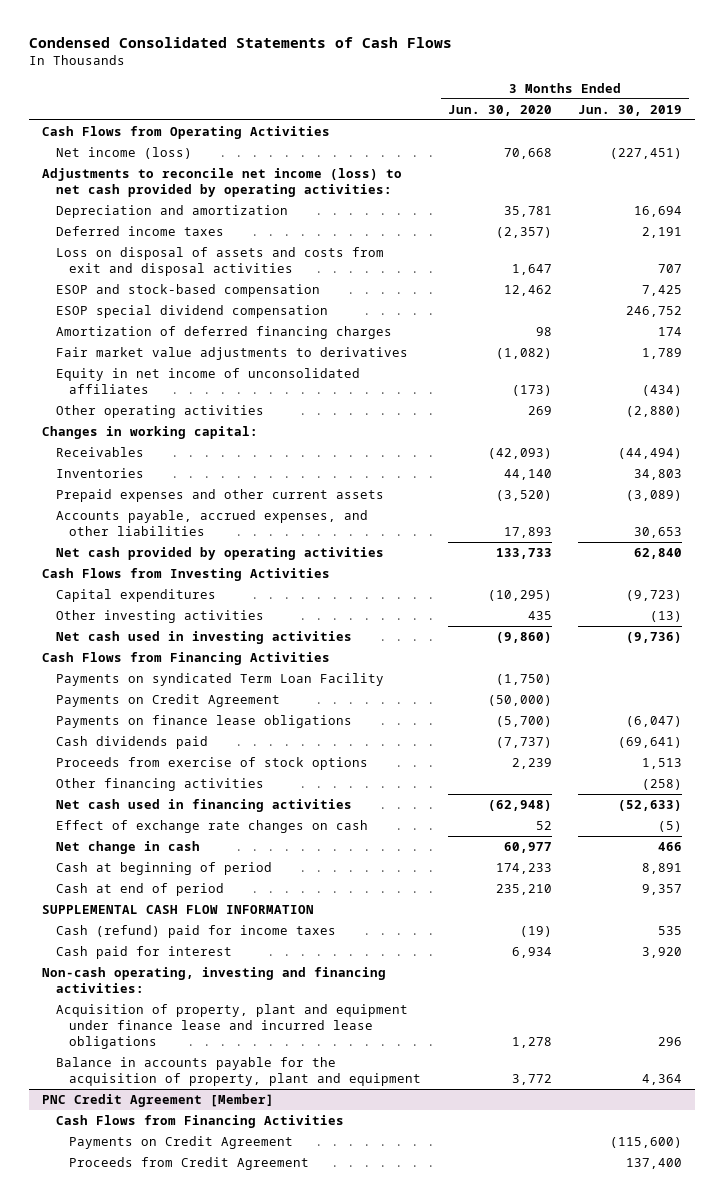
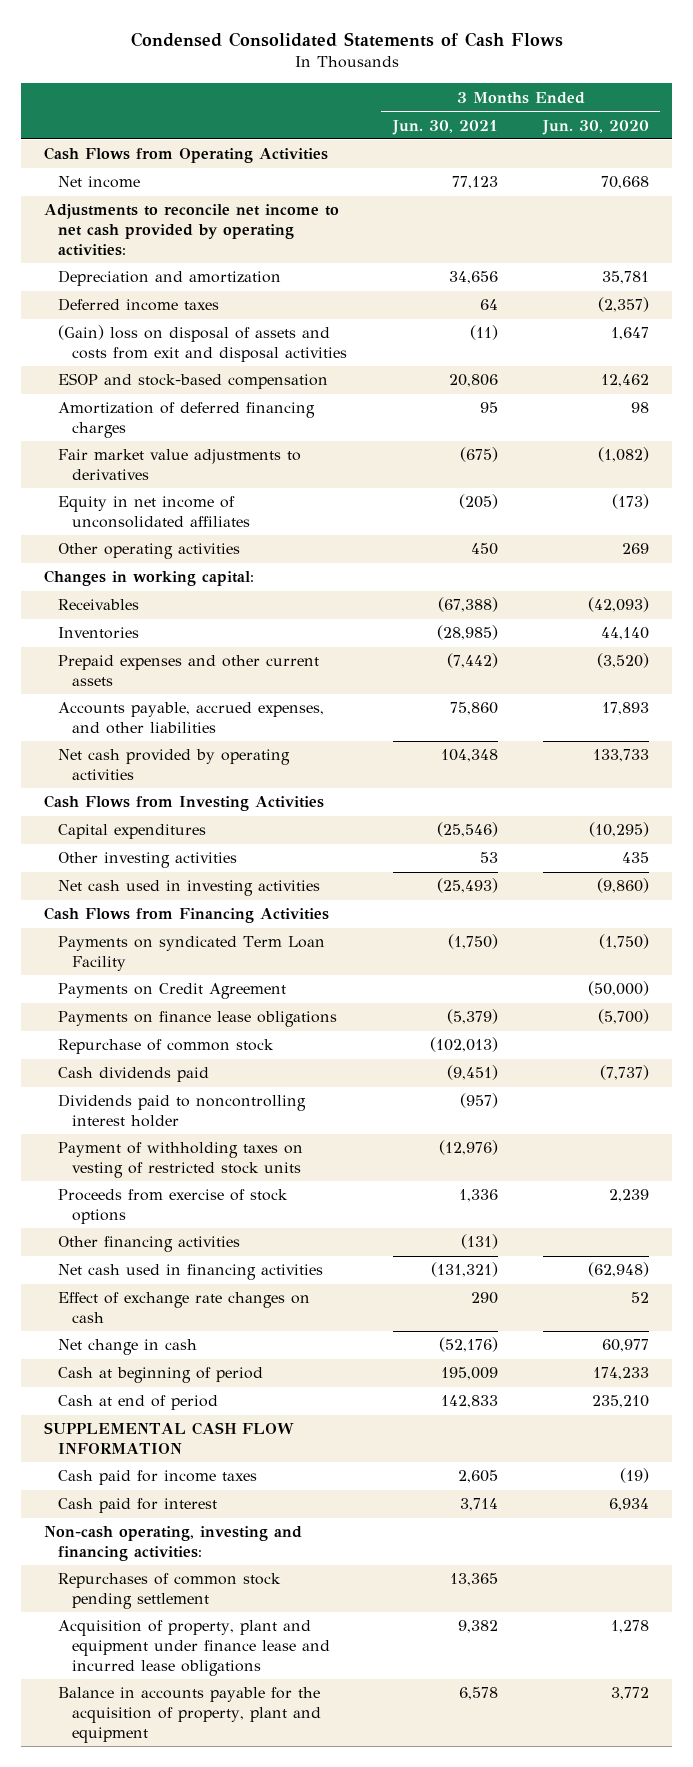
- | 3 Months Ended Jun. 30, 2020 | 3 Months Ended Jun. 30, 2019
+ | 3 Months Ended Jun. 30, 2021 | 3 Months Ended Jun. 30, 2020
- Net income (loss) | 70,668 | (227,451)
- Adjustments to reconcile net income (loss) to net cash provided by operating activities:
+ Net income | 77,123 | 70,668
+ Adjustments to reconcile net income to net cash provided by operating activities:
- Loss on disposal of assets and costs from exit and disposal activities | 1,647 | 707
+ (Gain) loss on disposal of assets and costs from exit and disposal activities | (11) | 1,647
- ESOP special dividend compensation | | 246,752
+ Repurchase of common stock | (102,013) |
+ Dividends paid to noncontrolling interest holder | (957) |
+ Payment of withholding taxes on vesting of restricted stock units | (12,976) |
- Cash (refund) paid for income taxes | (19) | 535
+ Cash paid for income taxes | 2,605 | (19)
+ Repurchases of common stock pending settlement | 13,365 |
- PNC Credit Agreement [Member]
- Cash Flows from Financing Activities
- Payments on Credit Agreement | | (115,600)
- Proceeds from Credit Agreement | | 137,400

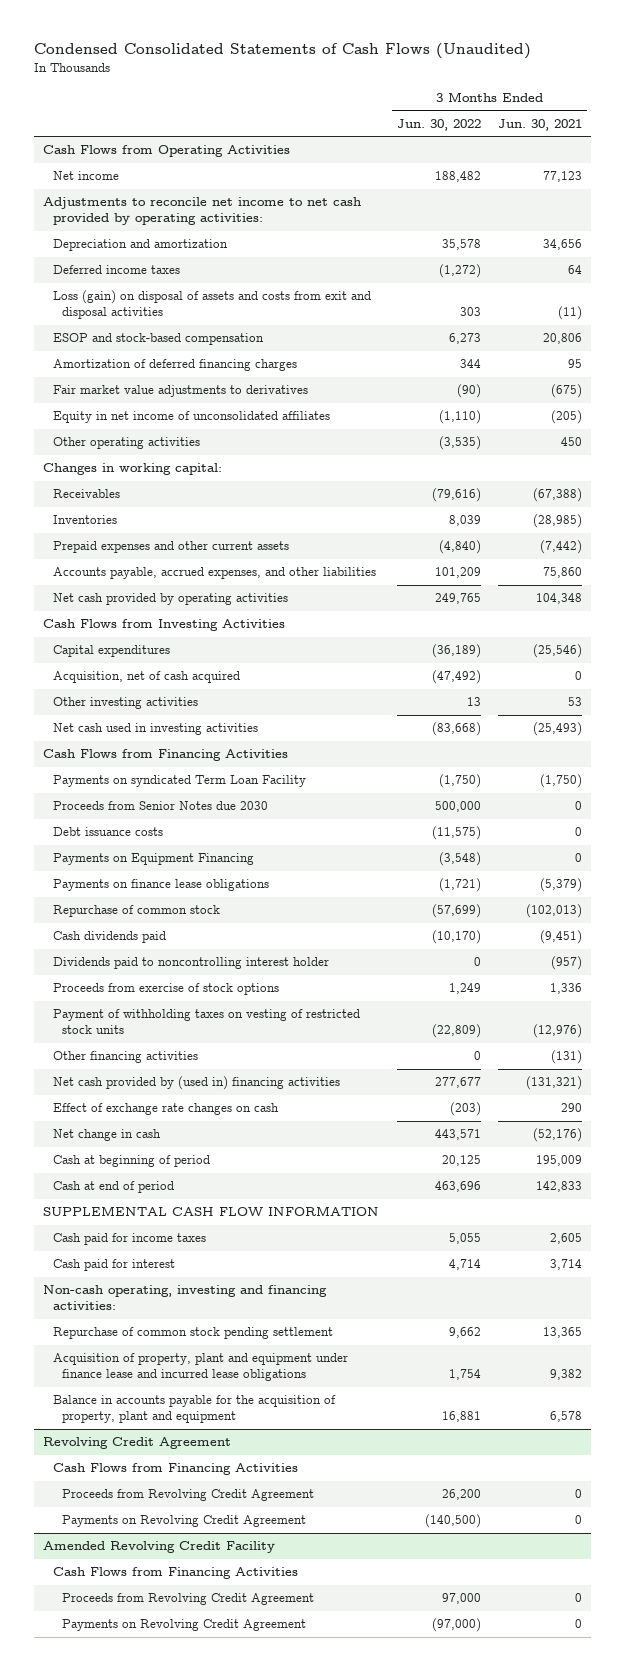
- Condensed Consolidated Statements of Cash Flows
+ Condensed Consolidated Statements of Cash Flows (Unaudited)
- | 3 Months Ended Jun. 30, 2021 | 3 Months Ended Jun. 30, 2020
+ | 3 Months Ended Jun. 30, 2022 | 3 Months Ended Jun. 30, 2021
- (Gain) loss on disposal of assets and costs from exit and disposal activities | (11) | 1,647
+ Loss (gain) on disposal of assets and costs from exit and disposal activities | 303 | (11)
+ Acquisition, net of cash acquired | (47,492) | 0
- Payments on Credit Agreement | | (50,000)
+ Proceeds from Senior Notes due 2030 | 500,000 | 0
+ Debt issuance costs | (11,575) | 0
+ Payments on Equipment Financing | (3,548) | 0
moved down: Payment of withholding taxes on vesting of restricted stock units | (22,809) | (12,976)
- Net cash used in financing activities | (131,321) | (62,948)
+ Net cash provided by (used in) financing activities | 277,677 | (131,321)
- Repurchases of common stock pending settlement | 13,365 |
+ Repurchase of common stock pending settlement | 9,662 | 13,365
+ Revolving Credit Agreement
+ Cash Flows from Financing Activities
+ Proceeds from Revolving Credit Agreement | 26,200 | 0
+ Payments on Revolving Credit Agreement | (140,500) | 0
+ Amended Revolving Credit Facility
+ Cash Flows from Financing Activities
+ Proceeds from Revolving Credit Agreement | 97,000 | 0
+ Payments on Revolving Credit Agreement | (97,000) | 0

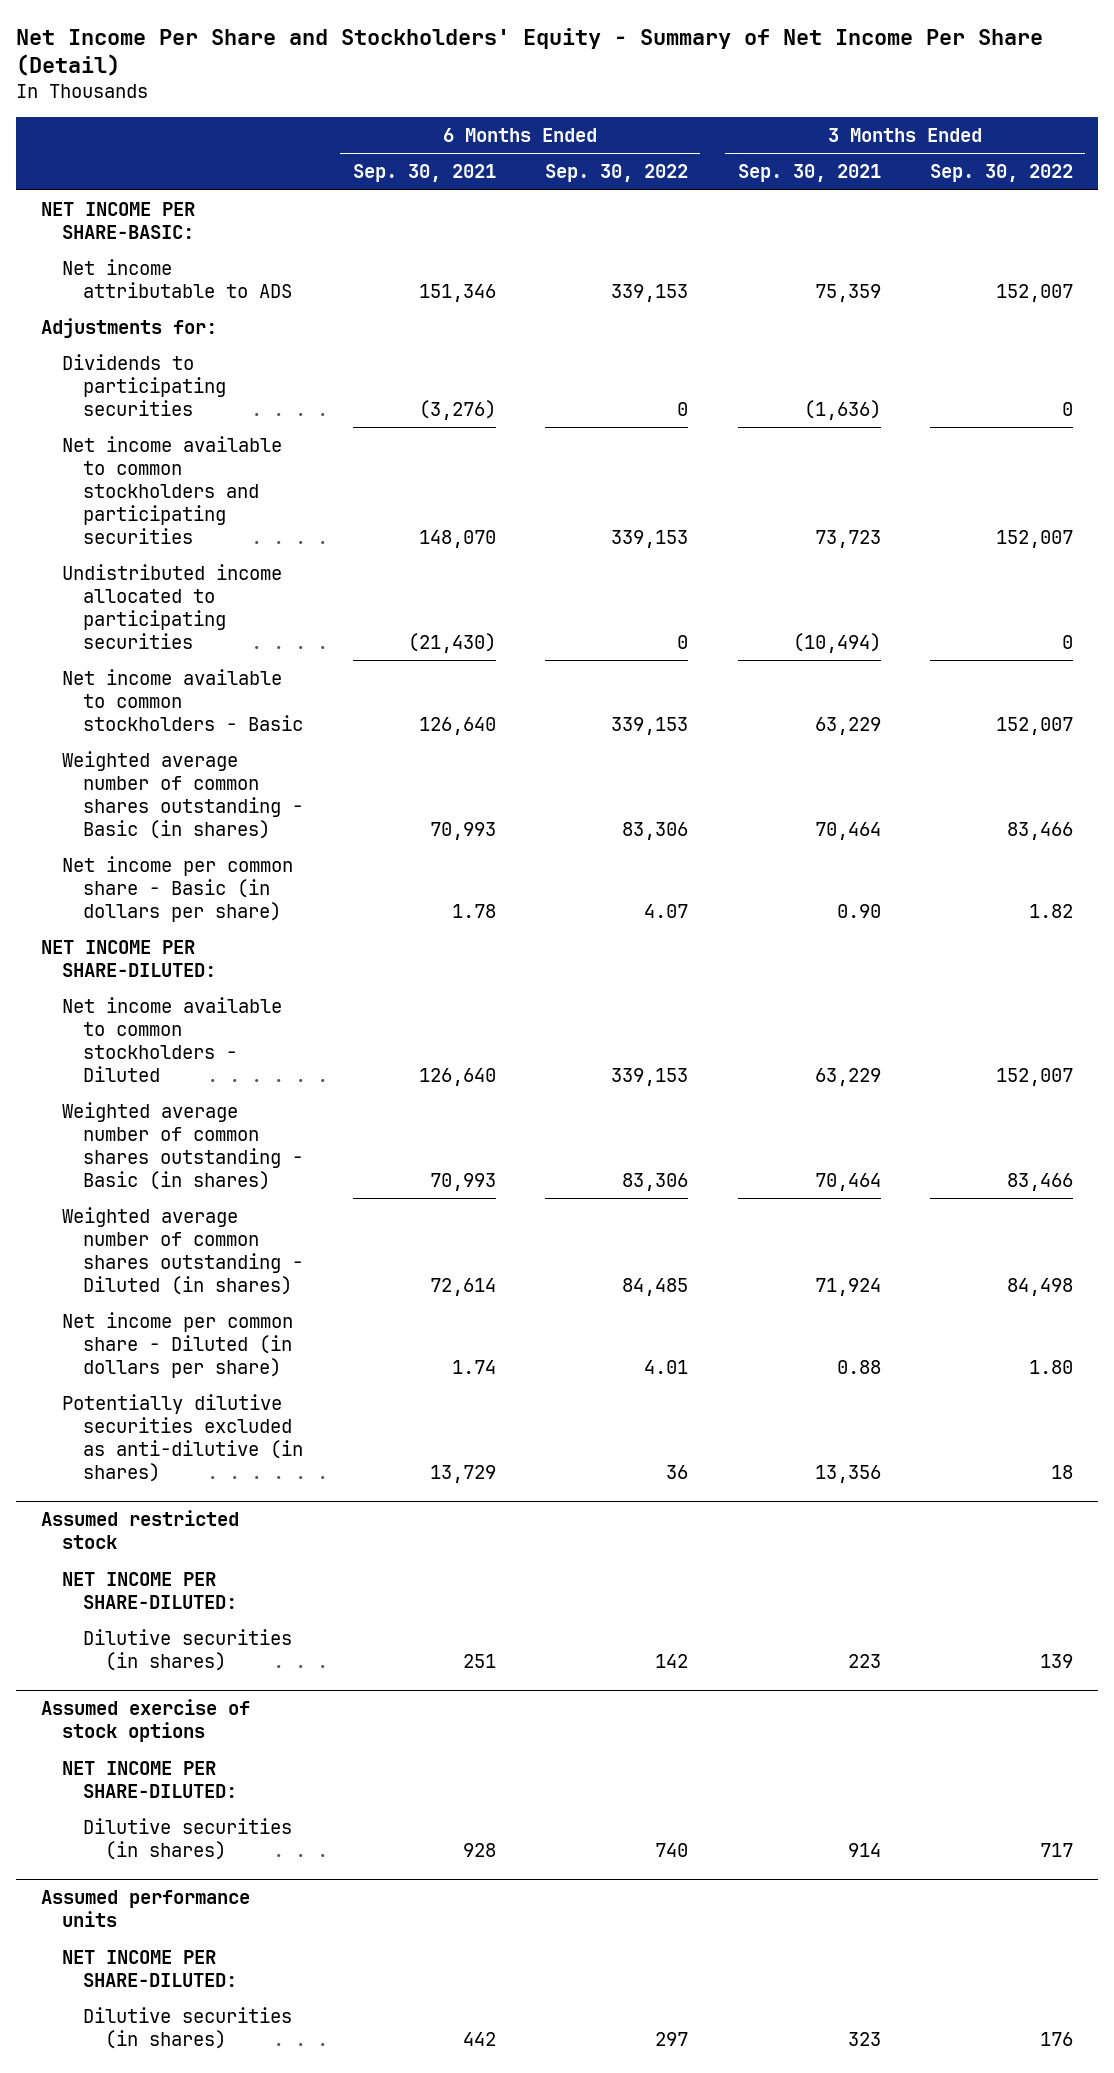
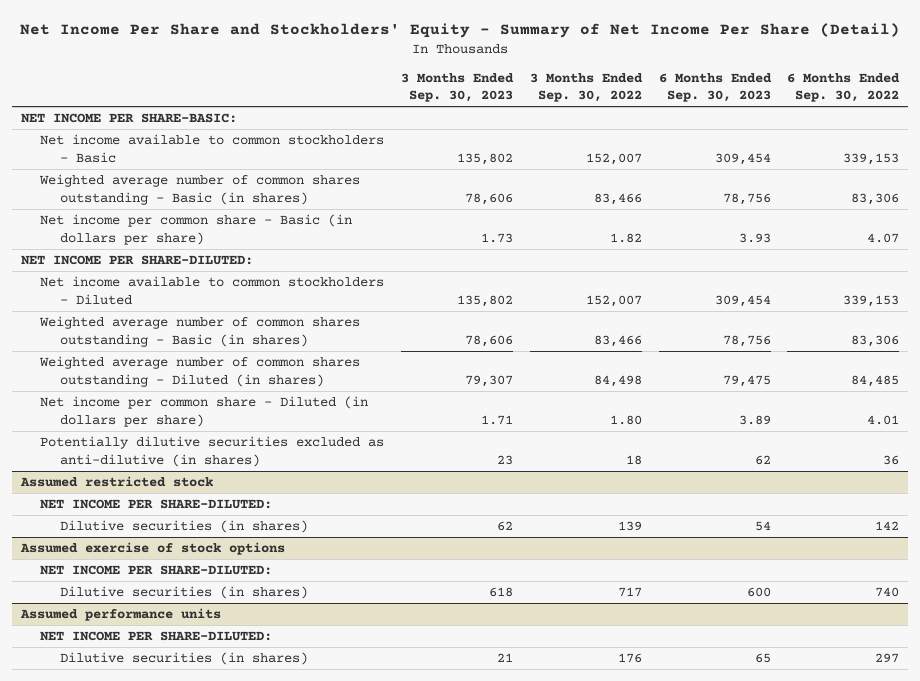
- | 6 Months Ended Sep. 30, 2021 | 6 Months Ended Sep. 30, 2022 | 3 Months Ended Sep. 30, 2021 | 3 Months Ended Sep. 30, 2022
+ | 3 Months Ended Sep. 30, 2023 | 3 Months Ended Sep. 30, 2022 | 6 Months Ended Sep. 30, 2023 | 6 Months Ended Sep. 30, 2022
- Net income attributable to ADS | 151,346 | 339,153 | 75,359 | 152,007
- Adjustments for:
- Dividends to participating securities | (3,276) | 0 | (1,636) | 0
- Net income available to common stockholders and participating securities | 148,070 | 339,153 | 73,723 | 152,007
- Undistributed income allocated to participating securities | (21,430) | 0 | (10,494) | 0

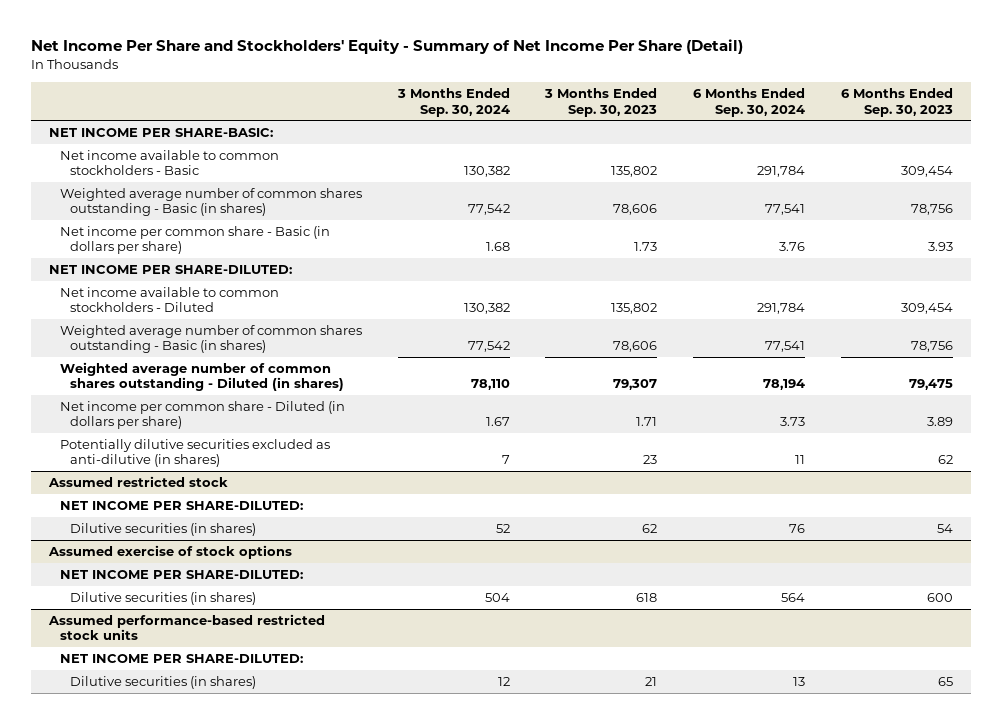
- | 3 Months Ended Sep. 30, 2023 | 3 Months Ended Sep. 30, 2022 | 6 Months Ended Sep. 30, 2023 | 6 Months Ended Sep. 30, 2022
+ | 3 Months Ended Sep. 30, 2024 | 3 Months Ended Sep. 30, 2023 | 6 Months Ended Sep. 30, 2024 | 6 Months Ended Sep. 30, 2023
- Assumed performance units
+ Assumed performance-based restricted stock units

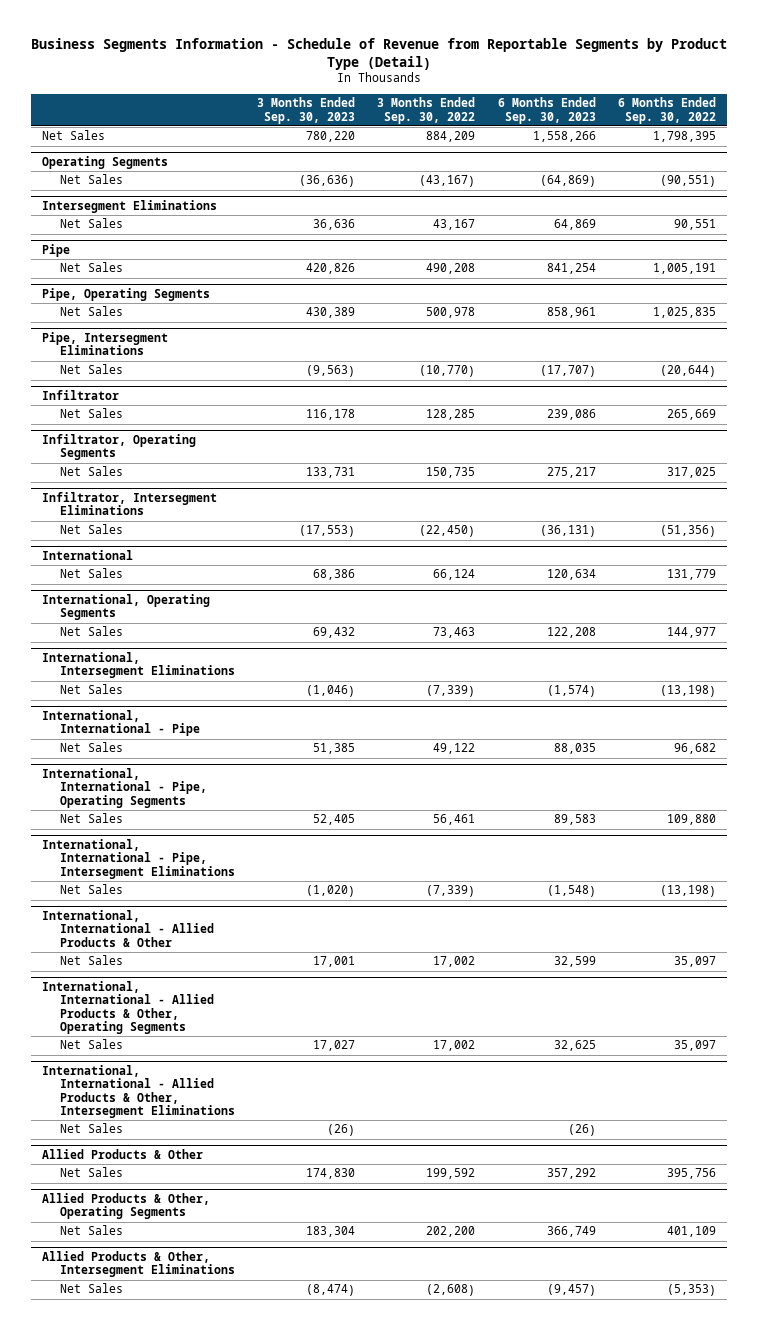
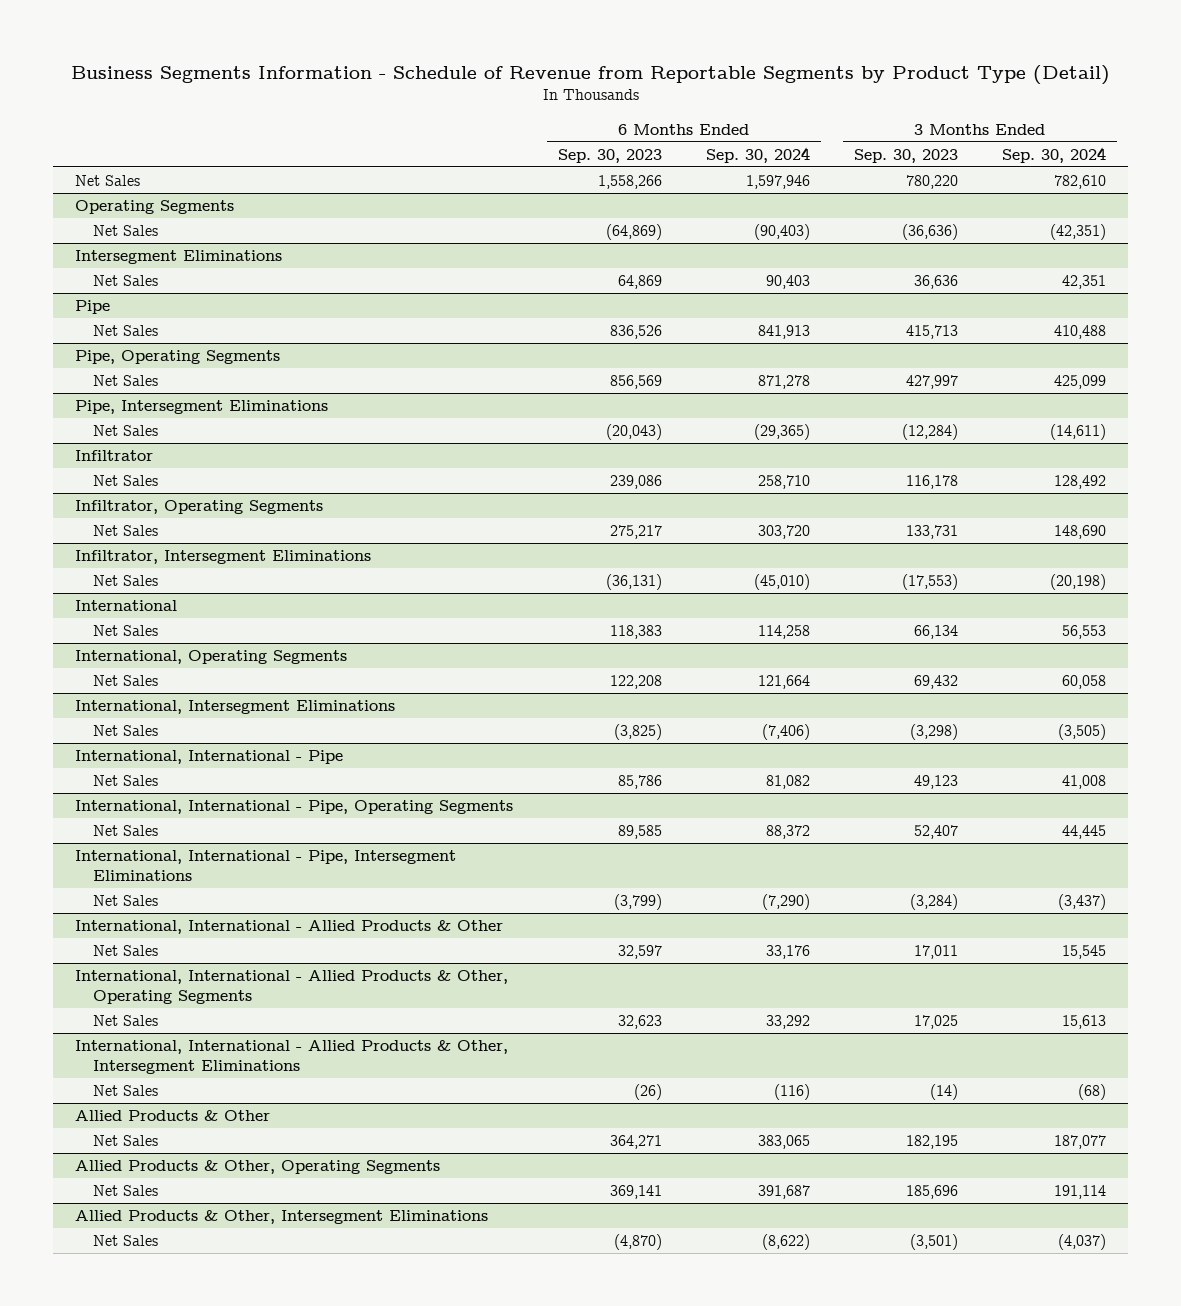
- | 3 Months Ended Sep. 30, 2023 | 3 Months Ended Sep. 30, 2022 | 6 Months Ended Sep. 30, 2023 | 6 Months Ended Sep. 30, 2022
+ | 6 Months Ended Sep. 30, 2023 | 6 Months Ended Sep. 30, 2024 | 3 Months Ended Sep. 30, 2023 | 3 Months Ended Sep. 30, 2024
@ Pipe
- Net Sales | 420,826 | 490,208 | 841,254 | 1,005,191
+ Net Sales | 836,526 | 841,913 | 415,713 | 410,488
@ Pipe, Operating Segments
- Net Sales | 430,389 | 500,978 | 858,961 | 1,025,835
+ Net Sales | 856,569 | 871,278 | 427,997 | 425,099
@ Pipe, Intersegment Eliminations
- Net Sales | (9,563) | (10,770) | (17,707) | (20,644)
+ Net Sales | (20,043) | (29,365) | (12,284) | (14,611)
@ International
- Net Sales | 68,386 | 66,124 | 120,634 | 131,779
+ Net Sales | 118,383 | 114,258 | 66,134 | 56,553
@ International, Intersegment Eliminations
- Net Sales | (1,046) | (7,339) | (1,574) | (13,198)
+ Net Sales | (3,825) | (7,406) | (3,298) | (3,505)
@ International, International - Pipe
- Net Sales | 51,385 | 49,122 | 88,035 | 96,682
+ Net Sales | 85,786 | 81,082 | 49,123 | 41,008
@ International, International - Pipe, Operating Segments
- Net Sales | 52,405 | 56,461 | 89,583 | 109,880
+ Net Sales | 89,585 | 88,372 | 52,407 | 44,445
@ International, International - Pipe, Intersegment Eliminations
- Net Sales | (1,020) | (7,339) | (1,548) | (13,198)
+ Net Sales | (3,799) | (7,290) | (3,284) | (3,437)
@ International, International - Allied Products & Other
- Net Sales | 17,001 | 17,002 | 32,599 | 35,097
+ Net Sales | 32,597 | 33,176 | 17,011 | 15,545
@ International, International - Allied Products & Other, Operating Segments
- Net Sales | 17,027 | 17,002 | 32,625 | 35,097
+ Net Sales | 32,623 | 33,292 | 17,025 | 15,613
@ International, International - Allied Products & Other, Intersegment Eliminations
- Net Sales | (26) | | (26) |
+ Net Sales | (26) | (116) | (14) | (68)
@ Allied Products & Other
- Net Sales | 174,830 | 199,592 | 357,292 | 395,756
+ Net Sales | 364,271 | 383,065 | 182,195 | 187,077
@ Allied Products & Other, Operating Segments
- Net Sales | 183,304 | 202,200 | 366,749 | 401,109
+ Net Sales | 369,141 | 391,687 | 185,696 | 191,114
@ Allied Products & Other, Intersegment Eliminations
- Net Sales | (8,474) | (2,608) | (9,457) | (5,353)
+ Net Sales | (4,870) | (8,622) | (3,501) | (4,037)

